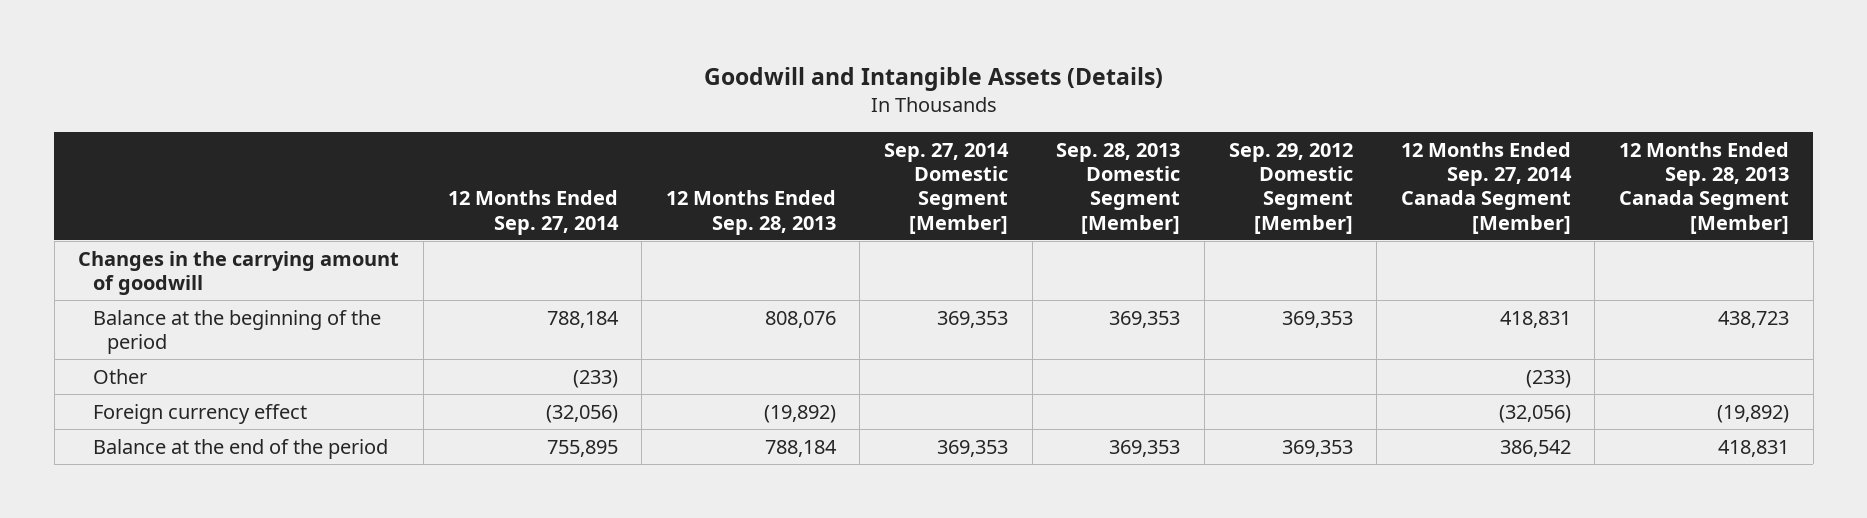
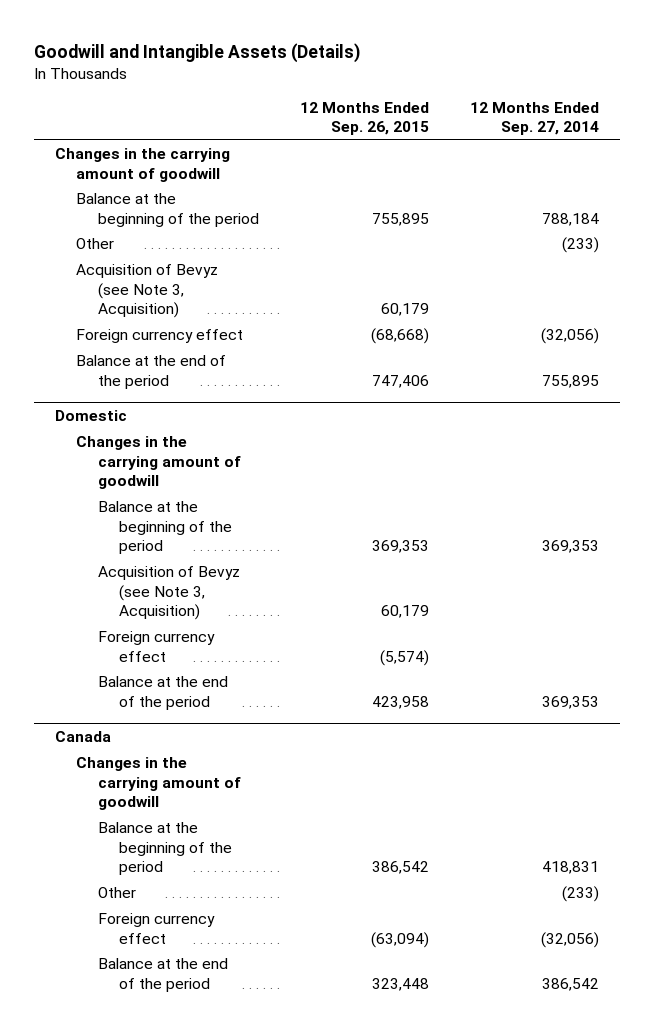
- | 12 Months Ended Sep. 27, 2014 | 12 Months Ended Sep. 28, 2013 | Sep. 27, 2014 Domestic Segment [Member] | Sep. 28, 2013 Domestic Segment [Member] | Sep. 29, 2012 Domestic Segment [Member] | 12 Months Ended Sep. 27, 2014 Canada Segment [Member] | 12 Months Ended Sep. 28, 2013 Canada Segment [Member]
+ | 12 Months Ended Sep. 26, 2015 | 12 Months Ended Sep. 27, 2014
+ Acquisition of Bevyz (see Note 3, Acquisition) | 60,179 |
+ Domestic
+ Changes in the carrying amount of goodwill
+ Balance at the beginning of the period | 369,353 | 369,353
+ Acquisition of Bevyz (see Note 3, Acquisition) | 60,179 |
+ Foreign currency effect | (5,574) |
+ Balance at the end of the period | 423,958 | 369,353
+ Canada
+ Changes in the carrying amount of goodwill
+ Balance at the beginning of the period | 386,542 | 418,831
+ Other | | (233)
+ Foreign currency effect | (63,094) | (32,056)
+ Balance at the end of the period | 323,448 | 386,542

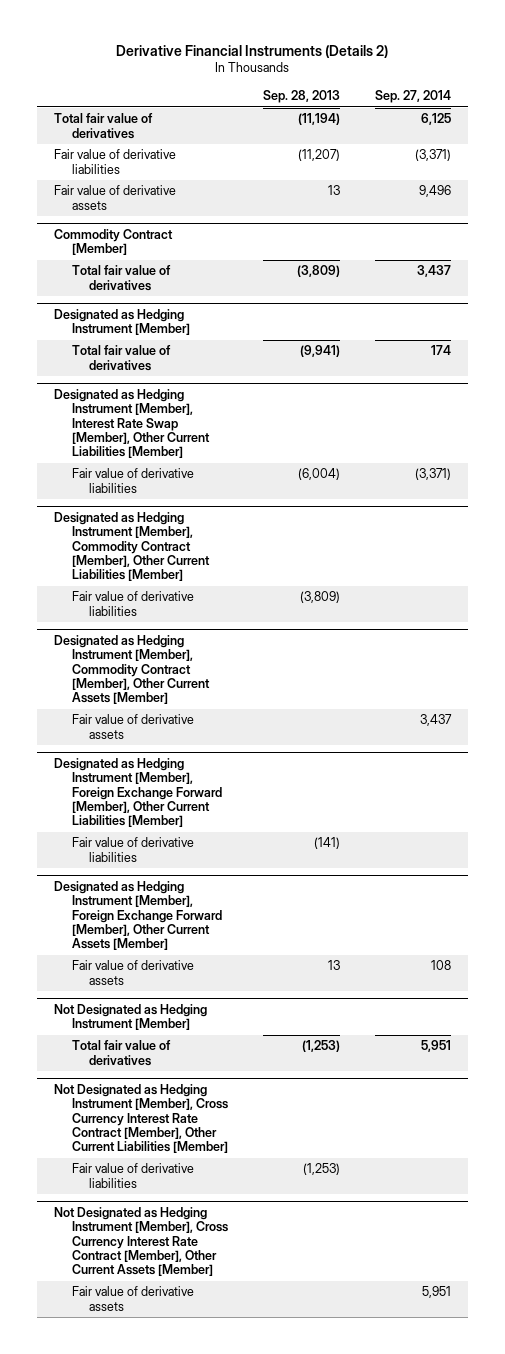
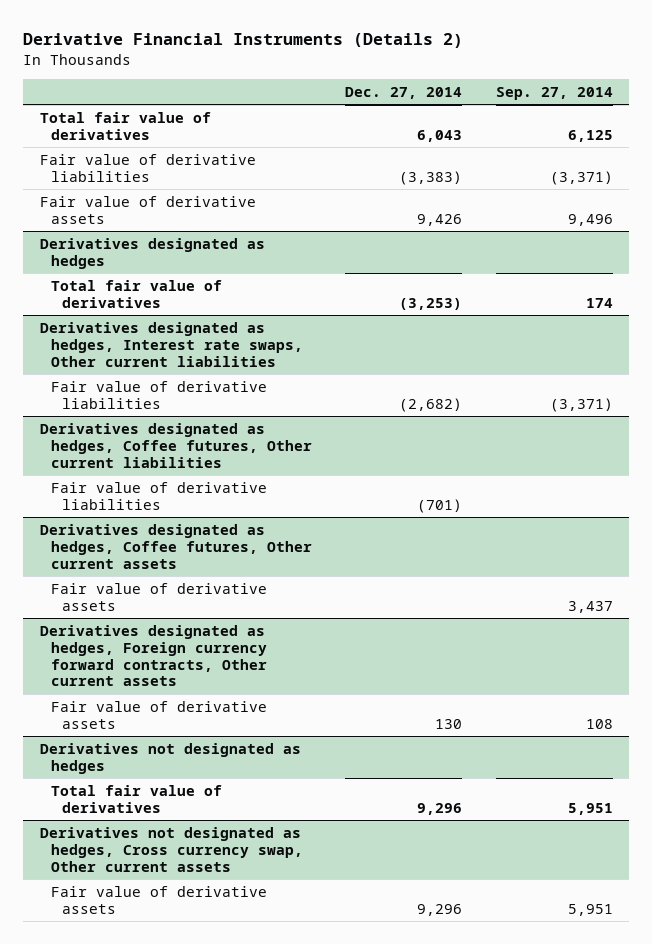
- | Sep. 28, 2013 | Sep. 27, 2014
+ | Dec. 27, 2014 | Sep. 27, 2014
- Commodity Contract [Member]
- Total fair value of derivatives | (3,809) | 3,437
- Designated as Hedging Instrument [Member]
+ Derivatives designated as hedges
- Designated as Hedging Instrument [Member], Interest Rate Swap [Member], Other Current Liabilities [Member]
+ Derivatives designated as hedges, Interest rate swaps, Other current liabilities
- Designated as Hedging Instrument [Member], Commodity Contract [Member], Other Current Liabilities [Member]
+ Derivatives designated as hedges, Coffee futures, Other current liabilities
- Designated as Hedging Instrument [Member], Commodity Contract [Member], Other Current Assets [Member]
+ Derivatives designated as hedges, Coffee futures, Other current assets
- Designated as Hedging Instrument [Member], Foreign Exchange Forward [Member], Other Current Liabilities [Member]
- Fair value of derivative liabilities | (141) |
- Designated as Hedging Instrument [Member], Foreign Exchange Forward [Member], Other Current Assets [Member]
+ Derivatives designated as hedges, Foreign currency forward contracts, Other current assets
- Not Designated as Hedging Instrument [Member]
+ Derivatives not designated as hedges
- Not Designated as Hedging Instrument [Member], Cross Currency Interest Rate Contract [Member], Other Current Liabilities [Member]
- Fair value of derivative liabilities | (1,253) |
- Not Designated as Hedging Instrument [Member], Cross Currency Interest Rate Contract [Member], Other Current Assets [Member]
+ Derivatives not designated as hedges, Cross currency swap, Other current assets

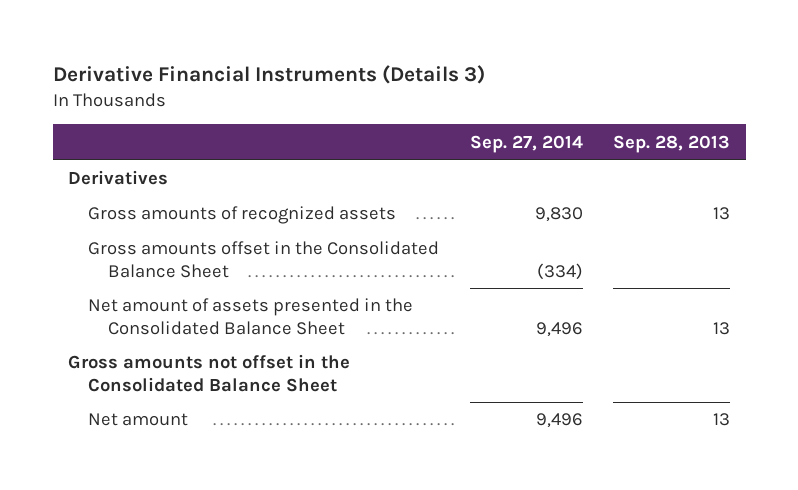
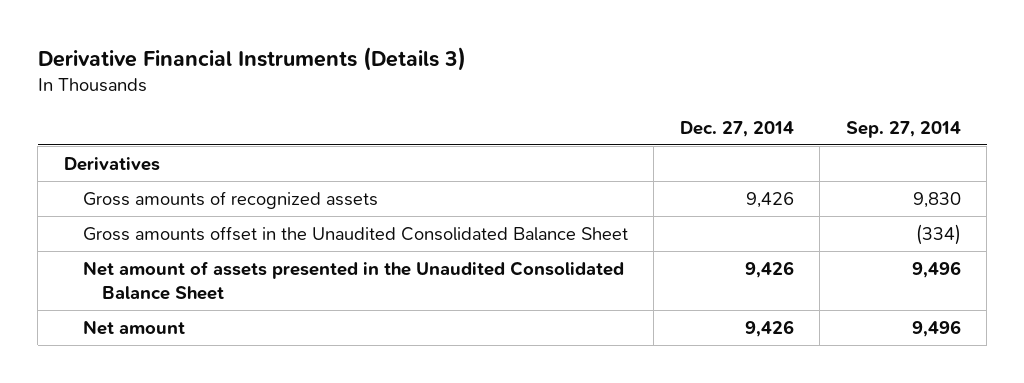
- | Sep. 27, 2014 | Sep. 28, 2013
+ | Dec. 27, 2014 | Sep. 27, 2014
- Gross amounts offset in the Consolidated Balance Sheet | (334) |
- Net amount of assets presented in the Consolidated Balance Sheet | 9,496 | 13
- Gross amounts not offset in the Consolidated Balance Sheet
+ Gross amounts offset in the Unaudited Consolidated Balance Sheet | | (334)
+ Net amount of assets presented in the Unaudited Consolidated Balance Sheet | 9,426 | 9,496

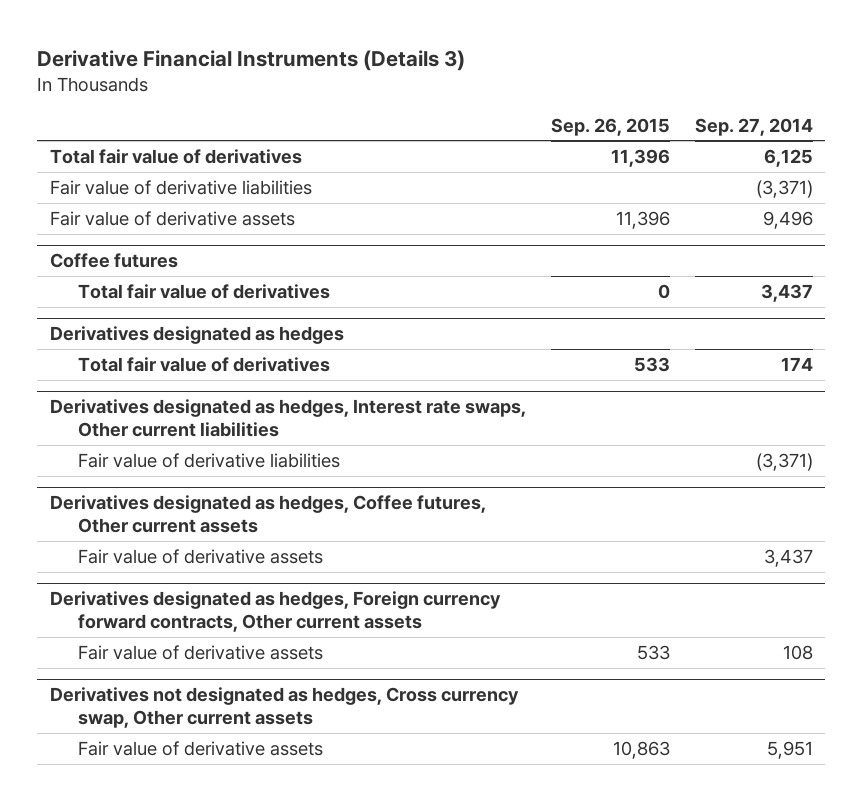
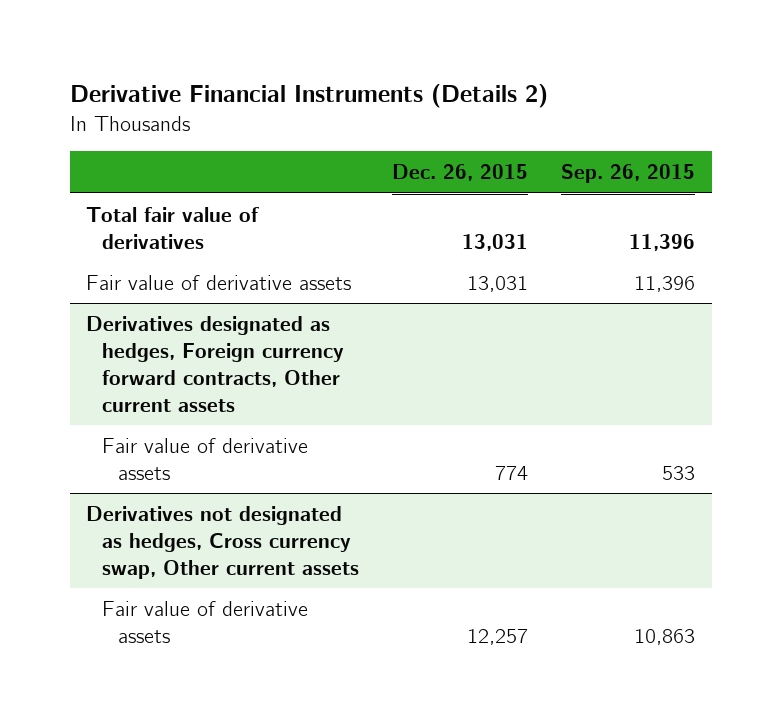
- Derivative Financial Instruments (Details 3)
+ Derivative Financial Instruments (Details 2)
- | Sep. 26, 2015 | Sep. 27, 2014
+ | Dec. 26, 2015 | Sep. 26, 2015
- Fair value of derivative liabilities | | (3,371)
- Coffee futures
- Total fair value of derivatives | 0 | 3,437
- Derivatives designated as hedges
- Total fair value of derivatives | 533 | 174
- Derivatives designated as hedges, Interest rate swaps, Other current liabilities
- Fair value of derivative liabilities | | (3,371)
- Derivatives designated as hedges, Coffee futures, Other current assets
- Fair value of derivative assets | | 3,437

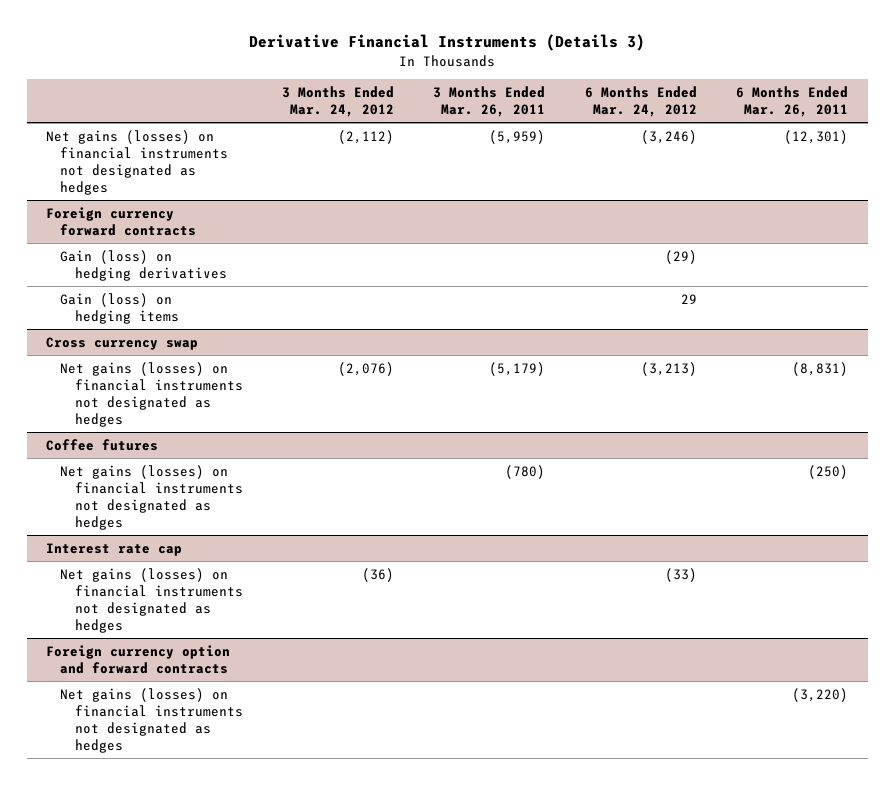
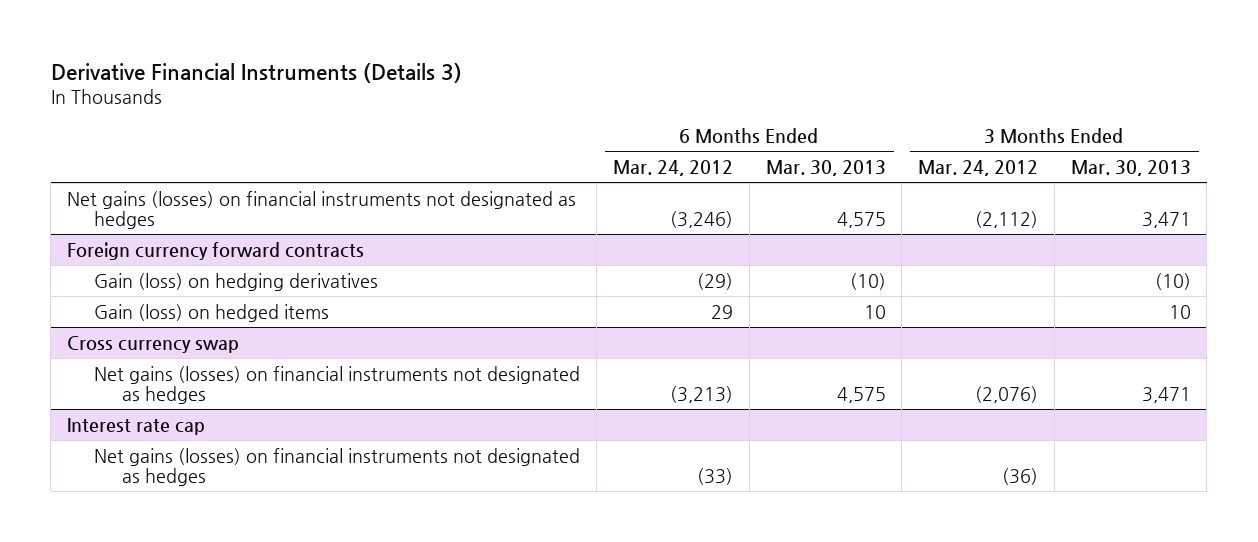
- | 3 Months Ended Mar. 24, 2012 | 3 Months Ended Mar. 26, 2011 | 6 Months Ended Mar. 24, 2012 | 6 Months Ended Mar. 26, 2011
+ | 6 Months Ended Mar. 24, 2012 | 6 Months Ended Mar. 30, 2013 | 3 Months Ended Mar. 24, 2012 | 3 Months Ended Mar. 30, 2013
@ Foreign currency forward contracts
- Gain (loss) on hedging items | | | 29 |
+ Gain (loss) on hedged items | 29 | 10 | | 10
- Coffee futures
- Net gains (losses) on financial instruments not designated as hedges | | (780) | | (250)
- Foreign currency option and forward contracts
- Net gains (losses) on financial instruments not designated as hedges | | | | (3,220)

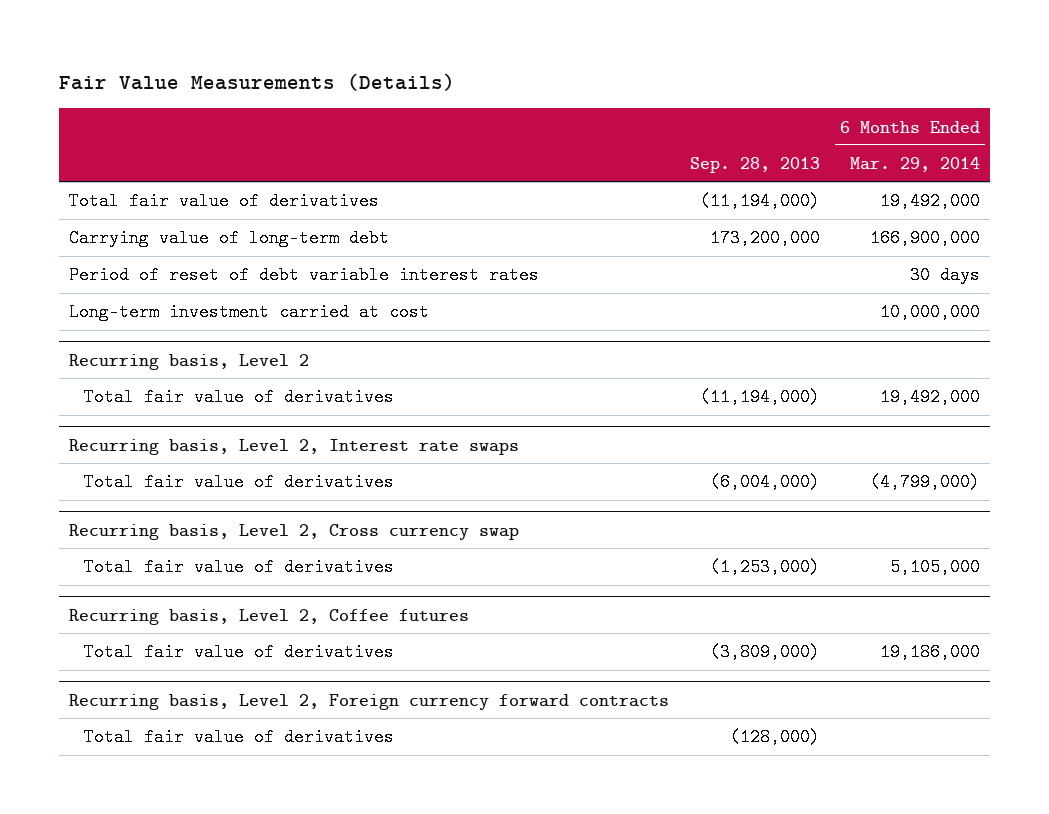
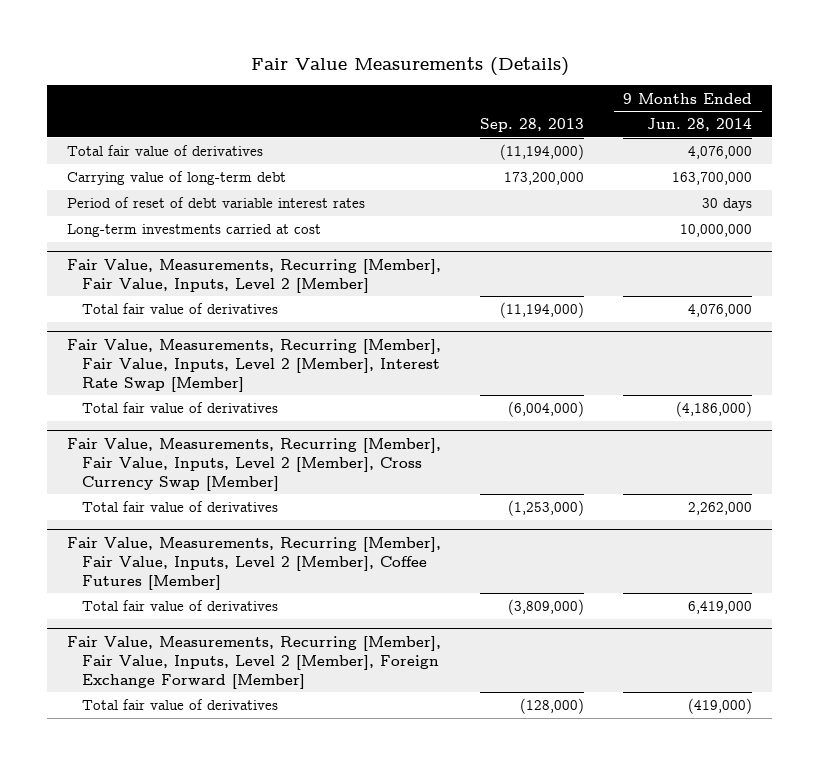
- | Sep. 28, 2013 | 6 Months Ended Mar. 29, 2014
+ | Sep. 28, 2013 | 9 Months Ended Jun. 28, 2014
- Long-term investment carried at cost | | 10,000,000
- Recurring basis, Level 2
+ Long-term investments carried at cost | | 10,000,000
+ Fair Value, Measurements, Recurring [Member], Fair Value, Inputs, Level 2 [Member]
- Recurring basis, Level 2, Interest rate swaps
+ Fair Value, Measurements, Recurring [Member], Fair Value, Inputs, Level 2 [Member], Interest Rate Swap [Member]
- Recurring basis, Level 2, Cross currency swap
+ Fair Value, Measurements, Recurring [Member], Fair Value, Inputs, Level 2 [Member], Cross Currency Swap [Member]
- Recurring basis, Level 2, Coffee futures
+ Fair Value, Measurements, Recurring [Member], Fair Value, Inputs, Level 2 [Member], Coffee Futures [Member]
- Recurring basis, Level 2, Foreign currency forward contracts
+ Fair Value, Measurements, Recurring [Member], Fair Value, Inputs, Level 2 [Member], Foreign Exchange Forward [Member]

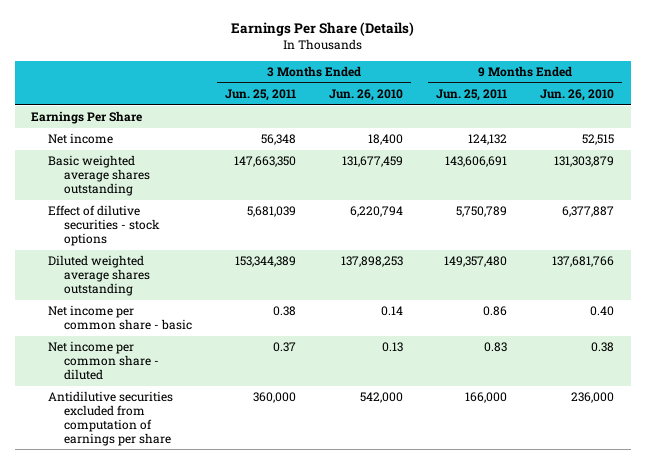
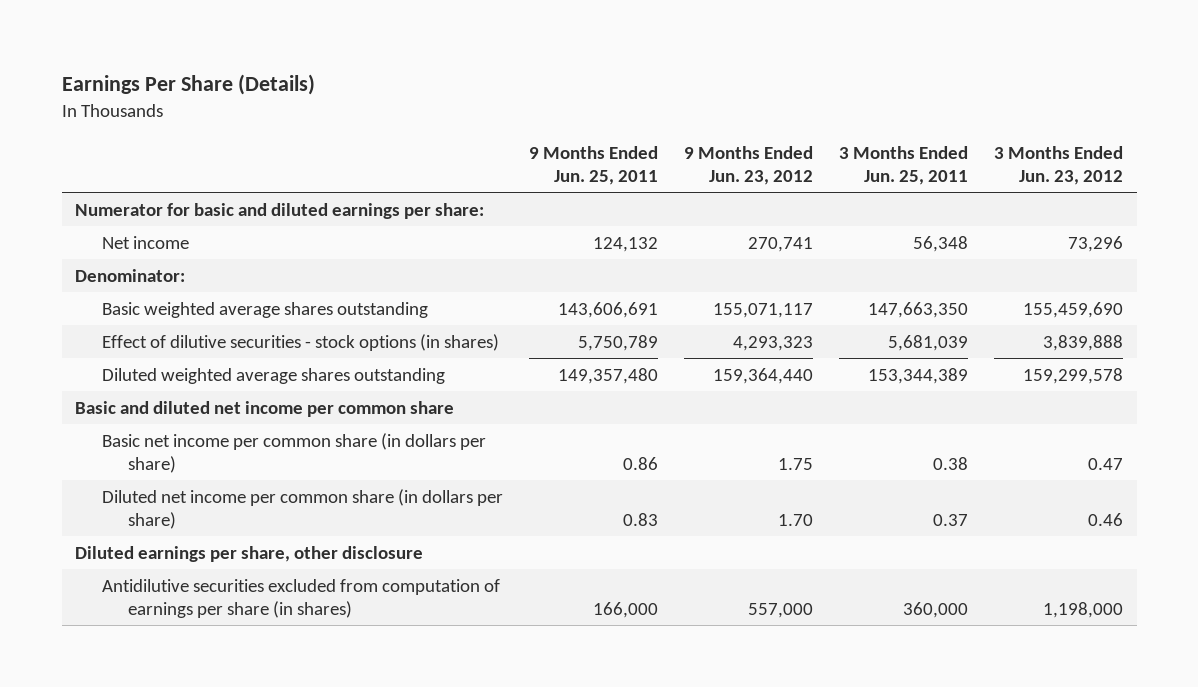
- | 3 Months Ended Jun. 25, 2011 | 3 Months Ended Jun. 26, 2010 | 9 Months Ended Jun. 25, 2011 | 9 Months Ended Jun. 26, 2010
+ | 9 Months Ended Jun. 25, 2011 | 9 Months Ended Jun. 23, 2012 | 3 Months Ended Jun. 25, 2011 | 3 Months Ended Jun. 23, 2012
- Earnings Per Share
+ Numerator for basic and diluted earnings per share:
+ Denominator:
- Effect of dilutive securities - stock options | 5,681,039 | 6,220,794 | 5,750,789 | 6,377,887
+ Effect of dilutive securities - stock options (in shares) | 5,750,789 | 4,293,323 | 5,681,039 | 3,839,888
- Net income per common share - basic | 0.38 | 0.14 | 0.86 | 0.40
- Net income per common share - diluted | 0.37 | 0.13 | 0.83 | 0.38
- Antidilutive securities excluded from computation of earnings per share | 360,000 | 542,000 | 166,000 | 236,000
+ Basic and diluted net income per common share
+ Basic net income per common share (in dollars per share) | 0.86 | 1.75 | 0.38 | 0.47
+ Diluted net income per common share (in dollars per share) | 0.83 | 1.70 | 0.37 | 0.46
+ Diluted earnings per share, other disclosure
+ Antidilutive securities excluded from computation of earnings per share (in shares) | 166,000 | 557,000 | 360,000 | 1,198,000

